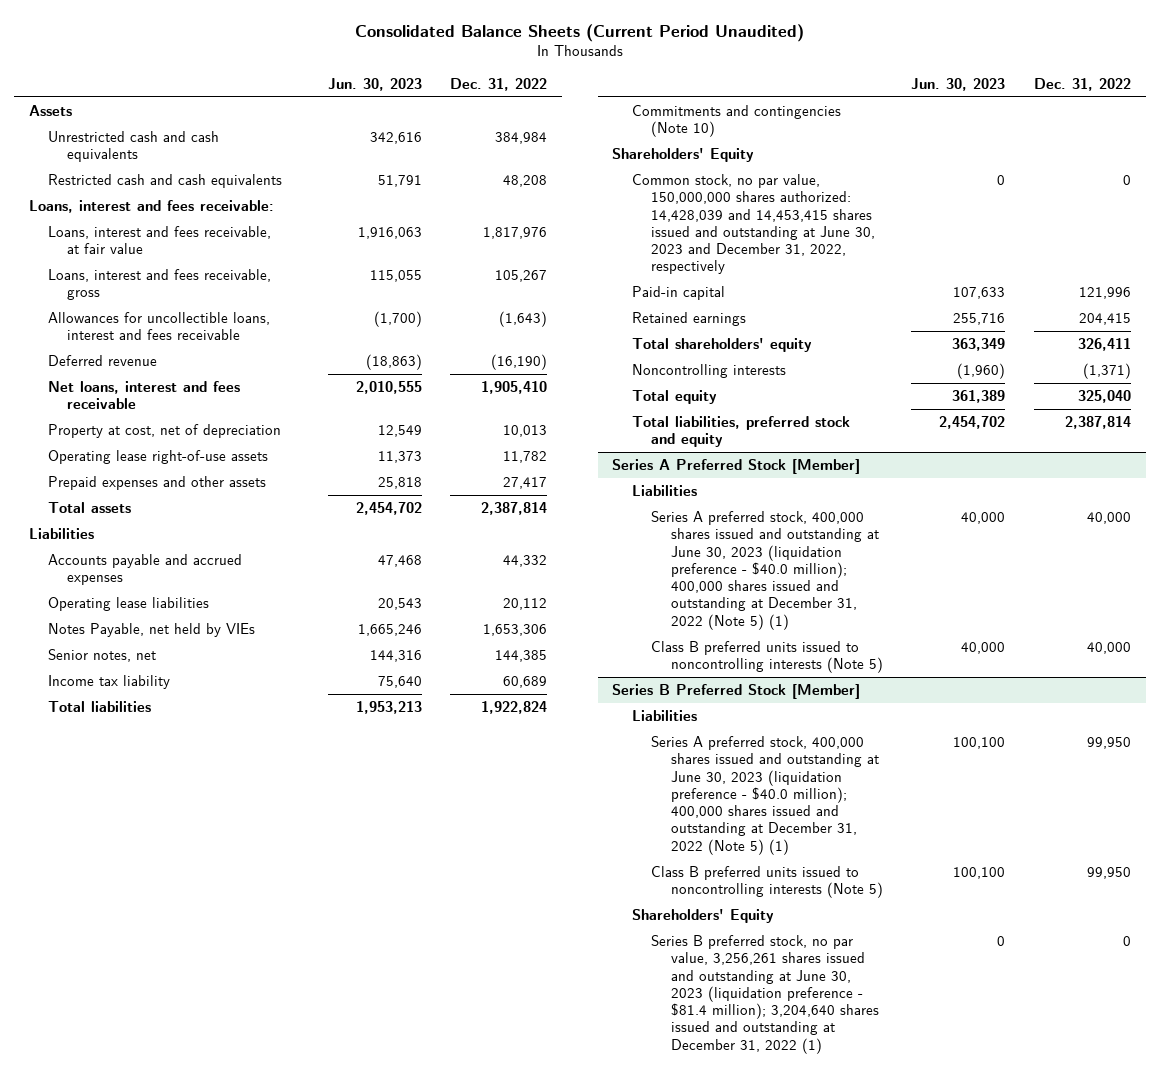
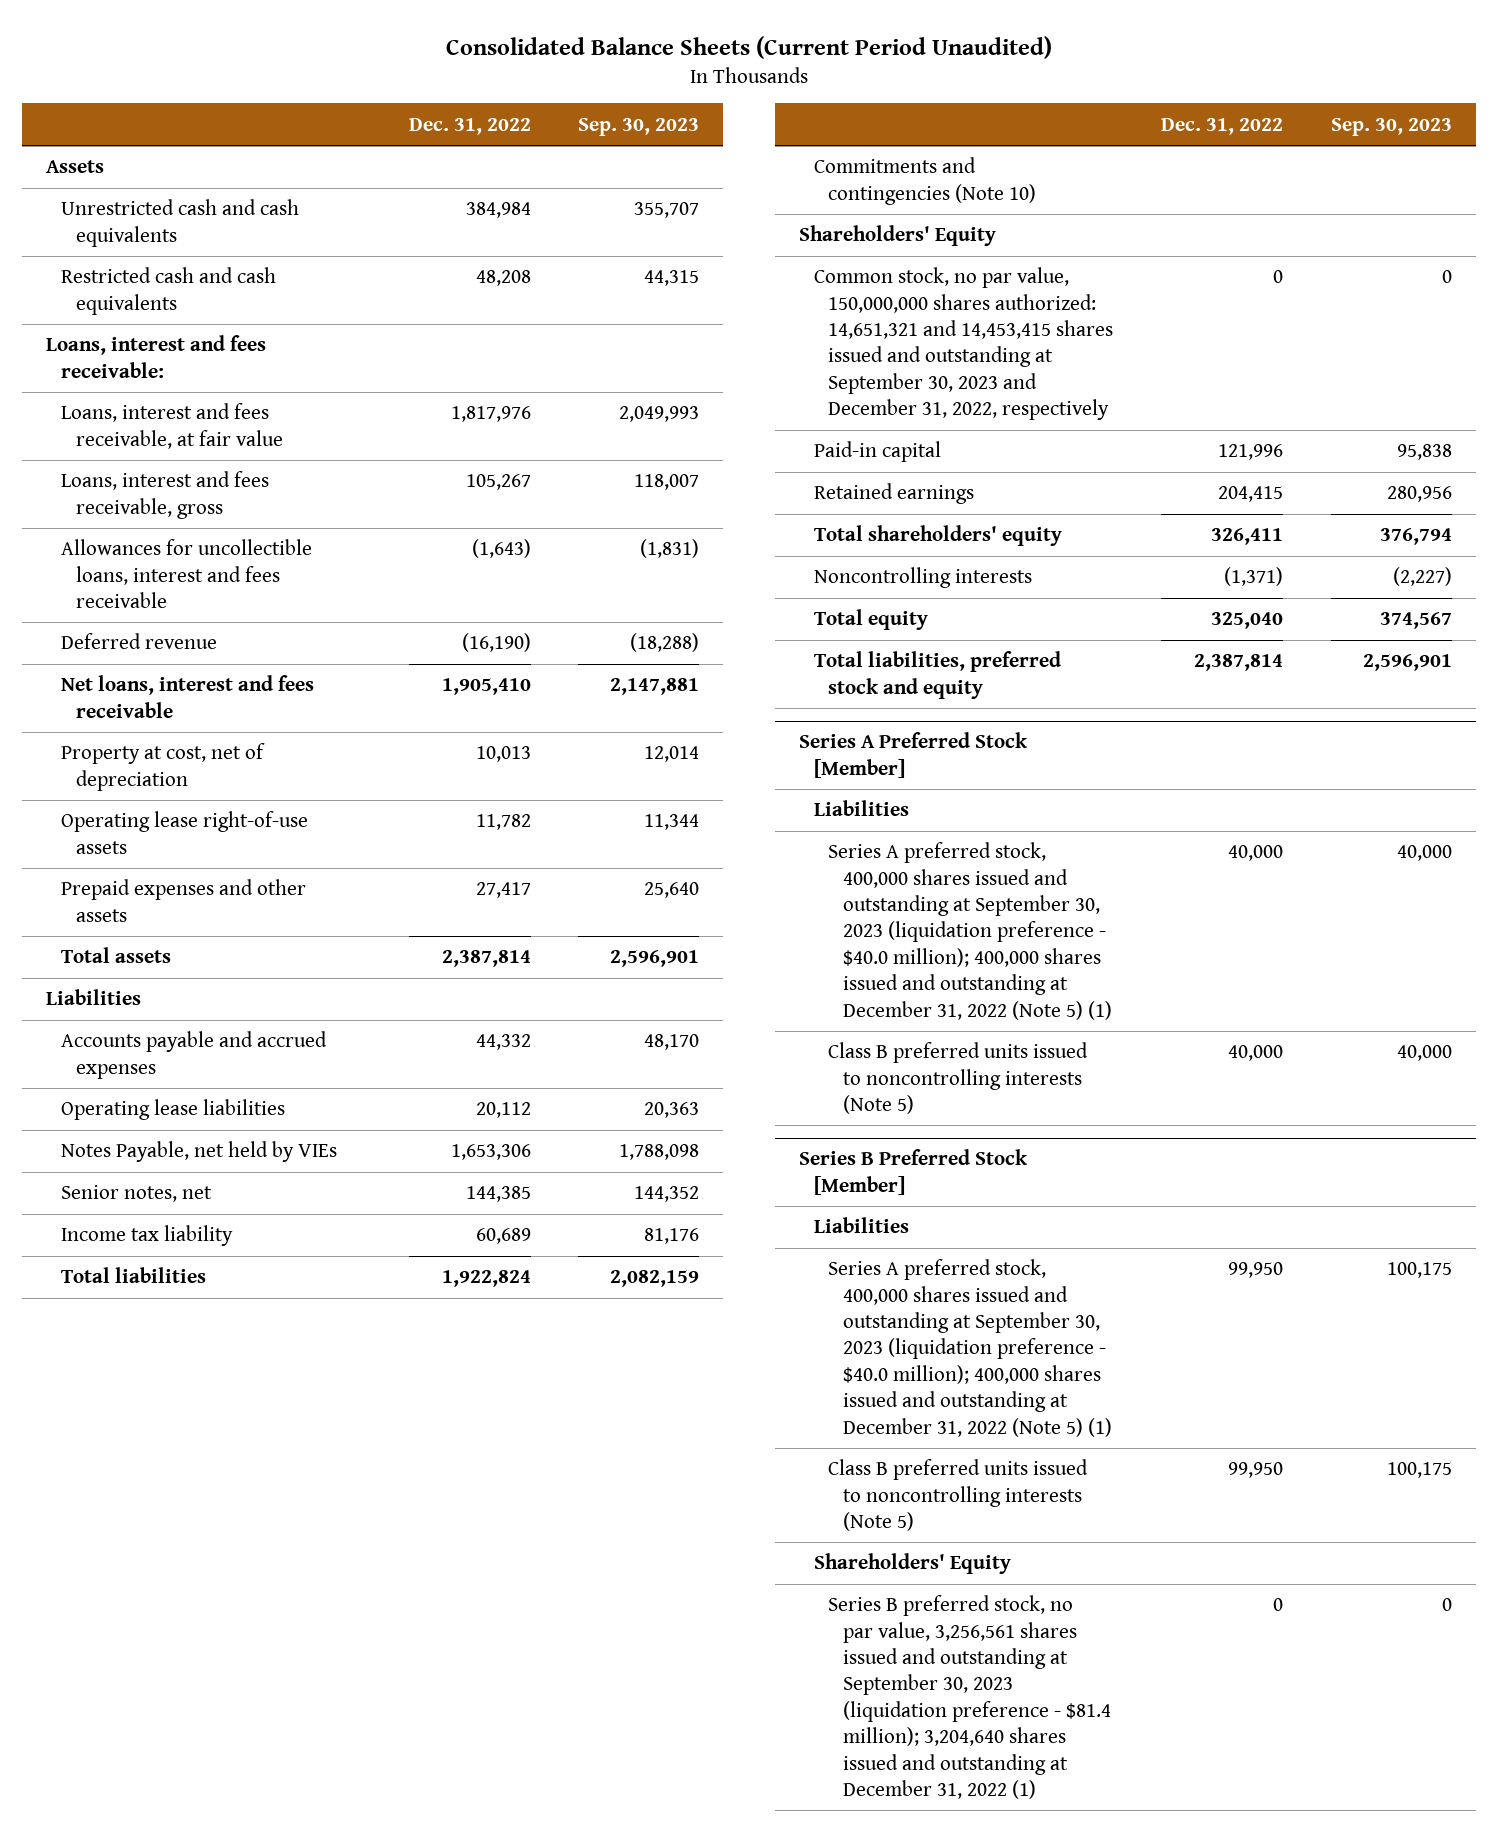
- | Jun. 30, 2023 | Dec. 31, 2022
+ | Dec. 31, 2022 | Sep. 30, 2023
- Common stock, no par value, 150,000,000 shares authorized: 14,428,039 and 14,453,415 shares issued and outstanding at June 30, 2023 and December 31, 2022, respectively | 0 | 0
+ Common stock, no par value, 150,000,000 shares authorized: 14,651,321 and 14,453,415 shares issued and outstanding at September 30, 2023 and December 31, 2022, respectively | 0 | 0
@ Series A Preferred Stock [Member]
- Series A preferred stock, 400,000 shares issued and outstanding at June 30, 2023 (liquidation preference - $40.0 million); 400,000 shares issued and outstanding at December 31, 2022 (Note 5) (1) | 40,000 | 40,000
+ Series A preferred stock, 400,000 shares issued and outstanding at September 30, 2023 (liquidation preference - $40.0 million); 400,000 shares issued and outstanding at December 31, 2022 (Note 5) (1) | 40,000 | 40,000
@ Series B Preferred Stock [Member]
- Series A preferred stock, 400,000 shares issued and outstanding at June 30, 2023 (liquidation preference - $40.0 million); 400,000 shares issued and outstanding at December 31, 2022 (Note 5) (1) | 100,100 | 99,950
+ Series A preferred stock, 400,000 shares issued and outstanding at September 30, 2023 (liquidation preference - $40.0 million); 400,000 shares issued and outstanding at December 31, 2022 (Note 5) (1) | 99,950 | 100,175
- Series B preferred stock, no par value, 3,256,261 shares issued and outstanding at June 30, 2023 (liquidation preference - $81.4 million); 3,204,640 shares issued and outstanding at December 31, 2022 (1) | 0 | 0
+ Series B preferred stock, no par value, 3,256,561 shares issued and outstanding at September 30, 2023 (liquidation preference - $81.4 million); 3,204,640 shares issued and outstanding at December 31, 2022 (1) | 0 | 0

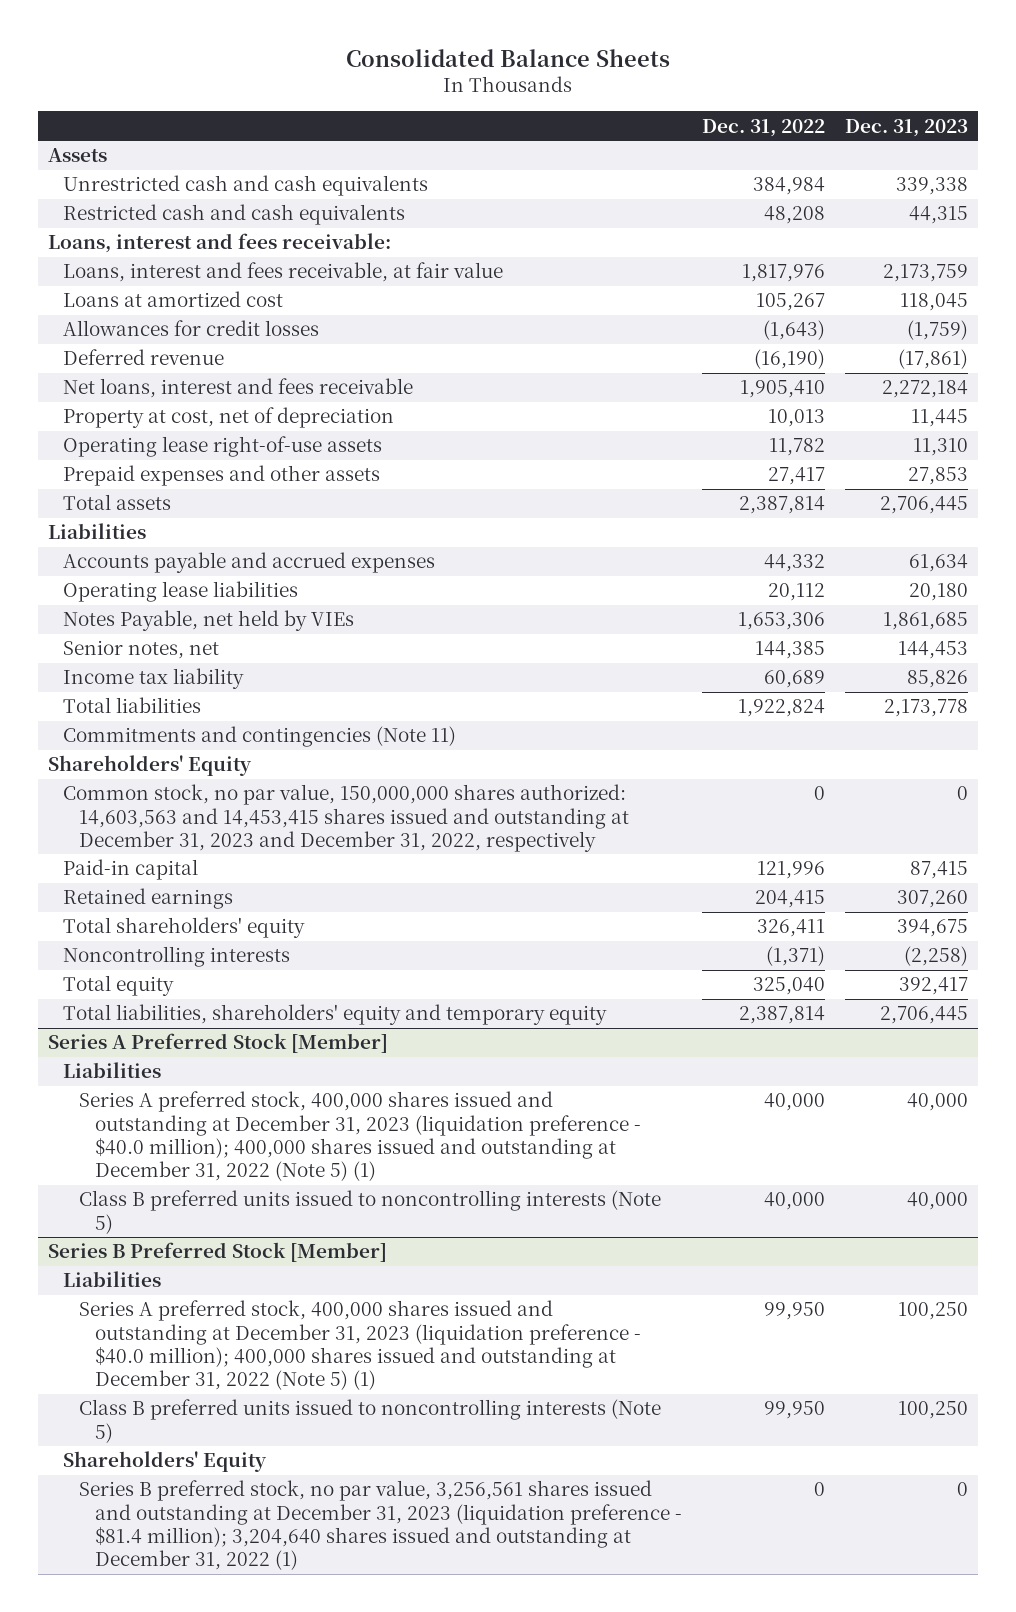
- Consolidated Balance Sheets (Current Period Unaudited)
+ Consolidated Balance Sheets
- | Dec. 31, 2022 | Sep. 30, 2023
+ | Dec. 31, 2022 | Dec. 31, 2023
- Loans, interest and fees receivable, gross | 105,267 | 118,007
- Allowances for uncollectible loans, interest and fees receivable | (1,643) | (1,831)
+ Loans at amortized cost | 105,267 | 118,045
+ Allowances for credit losses | (1,643) | (1,759)
- Commitments and contingencies (Note 10)
+ Commitments and contingencies (Note 11)
- Common stock, no par value, 150,000,000 shares authorized: 14,651,321 and 14,453,415 shares issued and outstanding at September 30, 2023 and December 31, 2022, respectively | 0 | 0
+ Common stock, no par value, 150,000,000 shares authorized: 14,603,563 and 14,453,415 shares issued and outstanding at December 31, 2023 and December 31, 2022, respectively | 0 | 0
- Total liabilities, preferred stock and equity | 2,387,814 | 2,596,901
+ Total liabilities, shareholders' equity and temporary equity | 2,387,814 | 2,706,445
@ Series A Preferred Stock [Member]
- Series A preferred stock, 400,000 shares issued and outstanding at September 30, 2023 (liquidation preference - $40.0 million); 400,000 shares issued and outstanding at December 31, 2022 (Note 5) (1) | 40,000 | 40,000
+ Series A preferred stock, 400,000 shares issued and outstanding at December 31, 2023 (liquidation preference - $40.0 million); 400,000 shares issued and outstanding at December 31, 2022 (Note 5) (1) | 40,000 | 40,000
@ Series B Preferred Stock [Member]
- Series A preferred stock, 400,000 shares issued and outstanding at September 30, 2023 (liquidation preference - $40.0 million); 400,000 shares issued and outstanding at December 31, 2022 (Note 5) (1) | 99,950 | 100,175
+ Series A preferred stock, 400,000 shares issued and outstanding at December 31, 2023 (liquidation preference - $40.0 million); 400,000 shares issued and outstanding at December 31, 2022 (Note 5) (1) | 99,950 | 100,250
- Series B preferred stock, no par value, 3,256,561 shares issued and outstanding at September 30, 2023 (liquidation preference - $81.4 million); 3,204,640 shares issued and outstanding at December 31, 2022 (1) | 0 | 0
+ Series B preferred stock, no par value, 3,256,561 shares issued and outstanding at December 31, 2023 (liquidation preference - $81.4 million); 3,204,640 shares issued and outstanding at December 31, 2022 (1) | 0 | 0

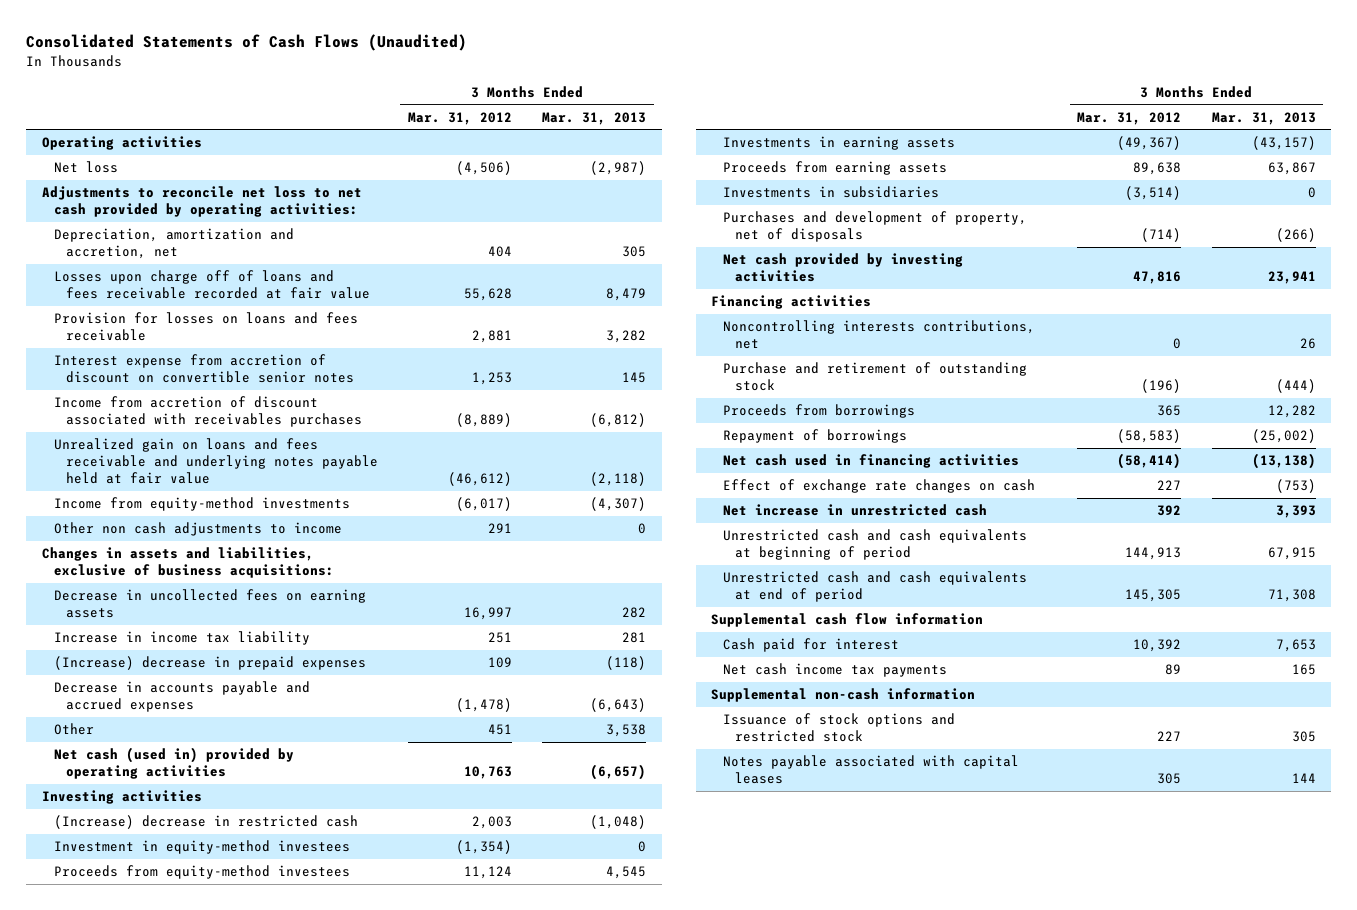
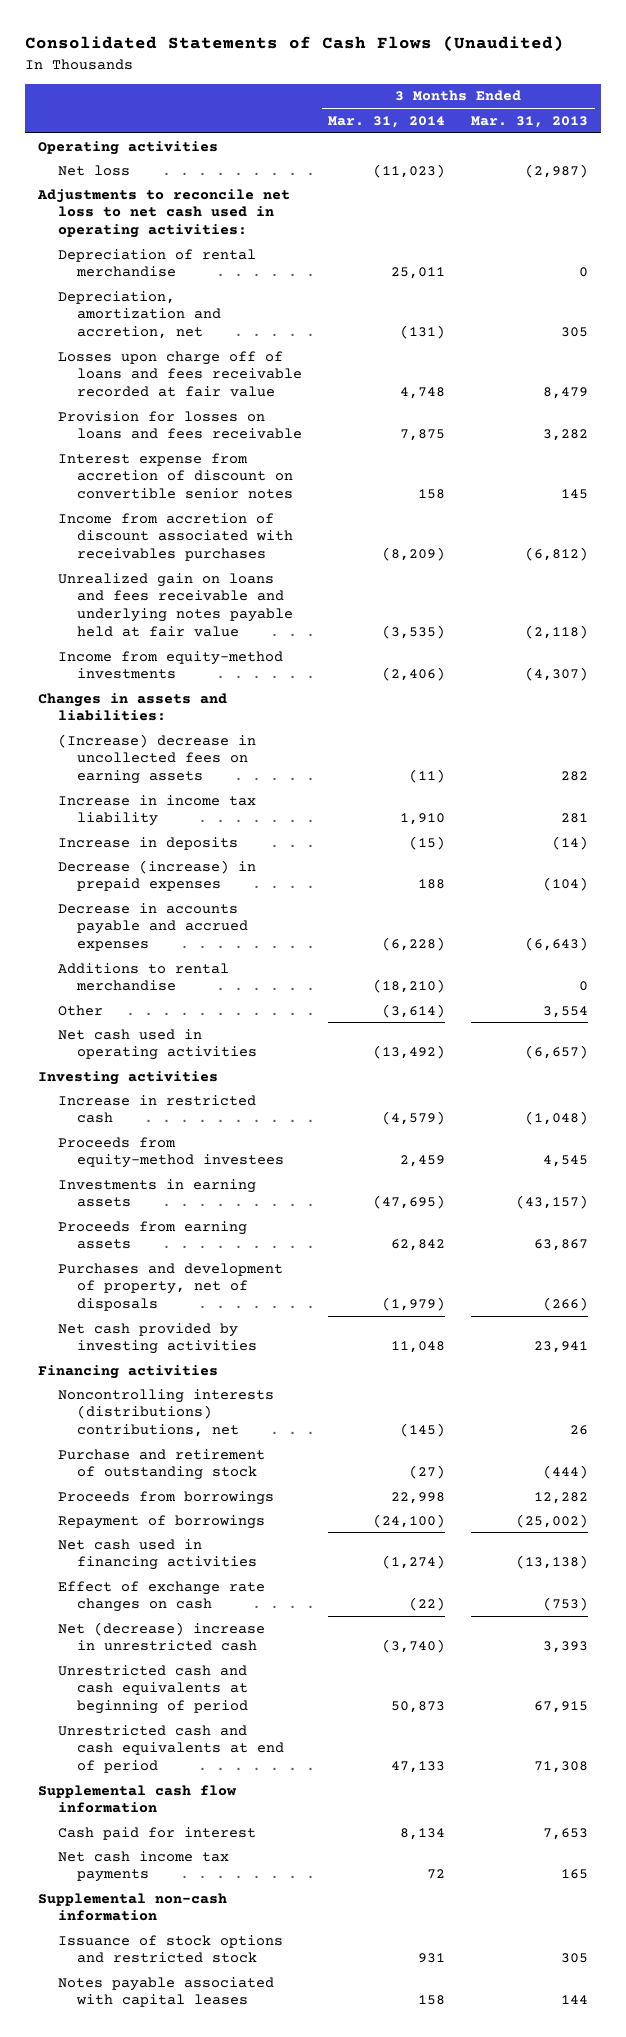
- | 3 Months Ended Mar. 31, 2012 | 3 Months Ended Mar. 31, 2013
+ | 3 Months Ended Mar. 31, 2014 | 3 Months Ended Mar. 31, 2013
- Adjustments to reconcile net loss to net cash provided by operating activities:
+ Adjustments to reconcile net loss to net cash used in operating activities:
+ Depreciation of rental merchandise | 25,011 | 0
- Other non cash adjustments to income | 291 | 0
- Changes in assets and liabilities, exclusive of business acquisitions:
- Decrease in uncollected fees on earning assets | 16,997 | 282
+ Changes in assets and liabilities:
+ (Increase) decrease in uncollected fees on earning assets | (11) | 282
- (Increase) decrease in prepaid expenses | 109 | (118)
+ Increase in deposits | (15) | (14)
+ Decrease (increase) in prepaid expenses | 188 | (104)
- Other | 451 | 3,538
- Net cash (used in) provided by operating activities | 10,763 | (6,657)
+ Additions to rental merchandise | (18,210) | 0
+ Other | (3,614) | 3,554
+ Net cash used in operating activities | (13,492) | (6,657)
- (Increase) decrease in restricted cash | 2,003 | (1,048)
- Investment in equity-method investees | (1,354) | 0
+ Increase in restricted cash | (4,579) | (1,048)
- Investments in subsidiaries | (3,514) | 0
- Noncontrolling interests contributions, net | 0 | 26
+ Noncontrolling interests (distributions) contributions, net | (145) | 26
- Net increase in unrestricted cash | 392 | 3,393
+ Net (decrease) increase in unrestricted cash | (3,740) | 3,393

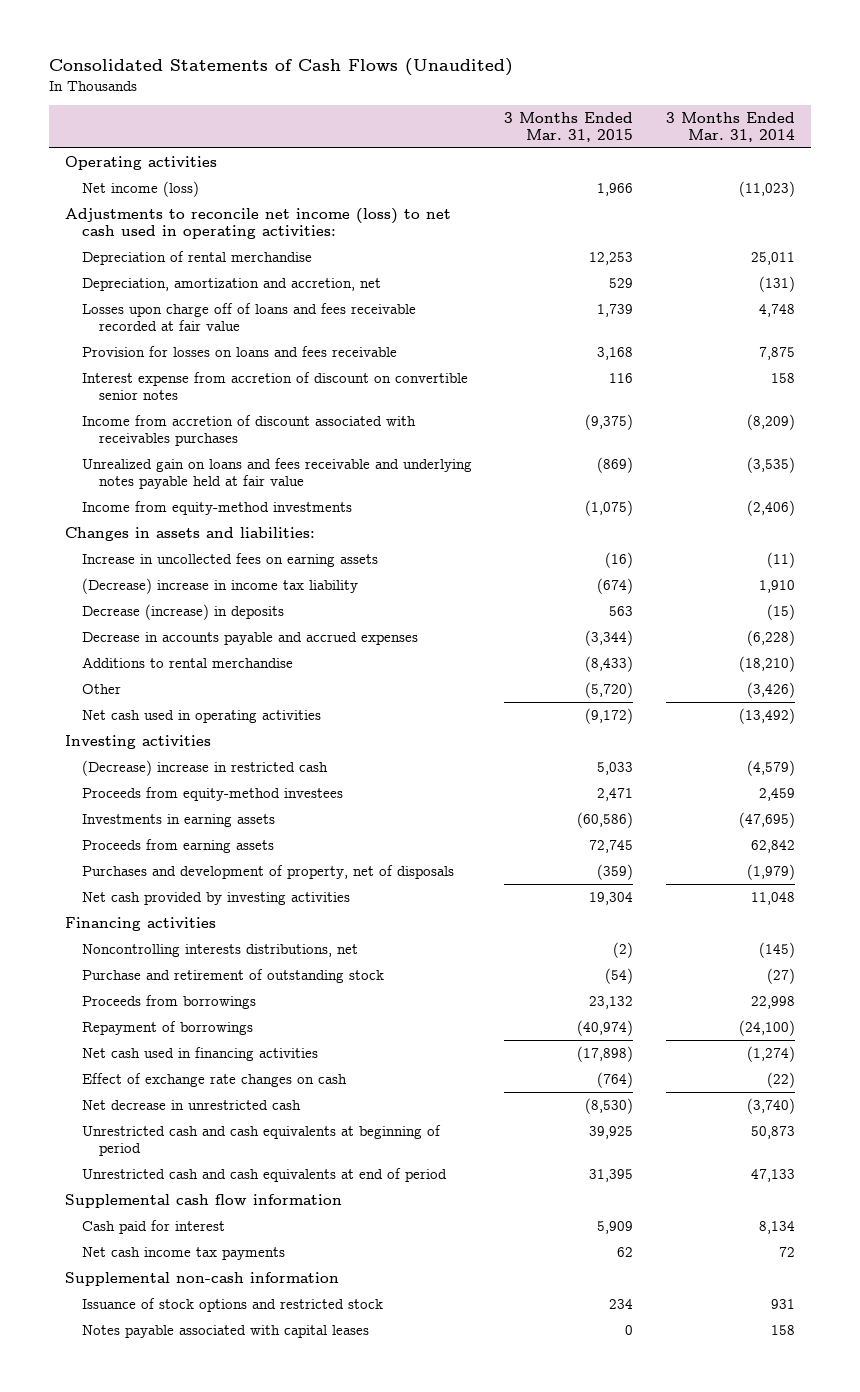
- | 3 Months Ended Mar. 31, 2014 | 3 Months Ended Mar. 31, 2013
+ | 3 Months Ended Mar. 31, 2015 | 3 Months Ended Mar. 31, 2014
- Net loss | (11,023) | (2,987)
- Adjustments to reconcile net loss to net cash used in operating activities:
+ Net income (loss) | 1,966 | (11,023)
+ Adjustments to reconcile net income (loss) to net cash used in operating activities:
- (Increase) decrease in uncollected fees on earning assets | (11) | 282
- Increase in income tax liability | 1,910 | 281
- Increase in deposits | (15) | (14)
- Decrease (increase) in prepaid expenses | 188 | (104)
+ Increase in uncollected fees on earning assets | (16) | (11)
+ (Decrease) increase in income tax liability | (674) | 1,910
+ Decrease (increase) in deposits | 563 | (15)
- Other | (3,614) | 3,554
+ Other | (5,720) | (3,426)
- Increase in restricted cash | (4,579) | (1,048)
+ (Decrease) increase in restricted cash | 5,033 | (4,579)
- Noncontrolling interests (distributions) contributions, net | (145) | 26
+ Noncontrolling interests distributions, net | (2) | (145)
- Net (decrease) increase in unrestricted cash | (3,740) | 3,393
+ Net decrease in unrestricted cash | (8,530) | (3,740)

